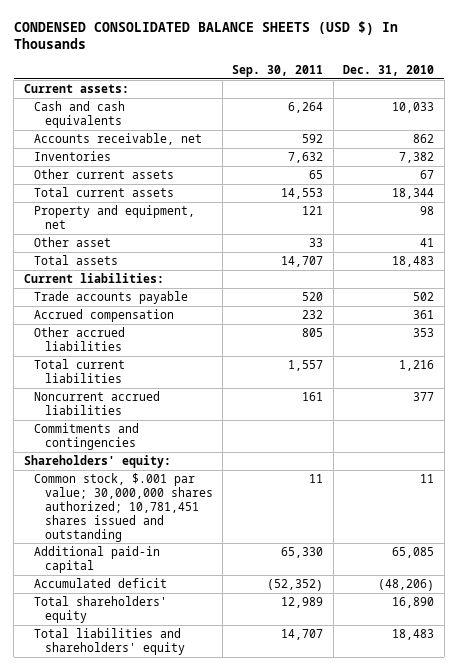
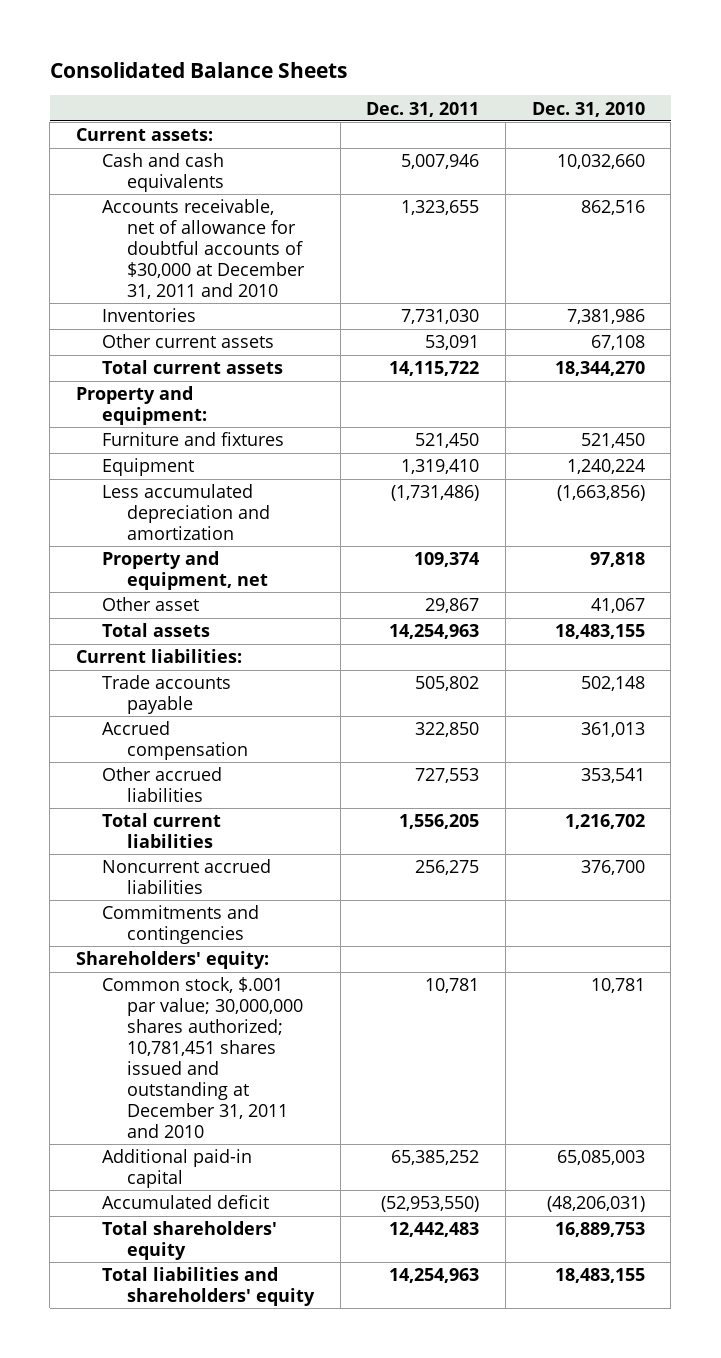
- CONDENSED CONSOLIDATED BALANCE SHEETS (USD $) In Thousands
+ Consolidated Balance Sheets
- | Sep. 30, 2011 | Dec. 31, 2010
+ | Dec. 31, 2011 | Dec. 31, 2010
- Cash and cash equivalents | 6,264 | 10,033
- Accounts receivable, net | 592 | 862
- Inventories | 7,632 | 7,382
- Other current assets | 65 | 67
- Total current assets | 14,553 | 18,344
- Property and equipment, net | 121 | 98
- Other asset | 33 | 41
- Total assets | 14,707 | 18,483
+ Cash and cash equivalents | 5,007,946 | 10,032,660
+ Accounts receivable, net of allowance for doubtful accounts of $30,000 at December 31, 2011 and 2010 | 1,323,655 | 862,516
+ Inventories | 7,731,030 | 7,381,986
+ Other current assets | 53,091 | 67,108
+ Total current assets | 14,115,722 | 18,344,270
+ Property and equipment:
+ Furniture and fixtures | 521,450 | 521,450
+ Equipment | 1,319,410 | 1,240,224
+ Less accumulated depreciation and amortization | (1,731,486) | (1,663,856)
+ Property and equipment, net | 109,374 | 97,818
+ Other asset | 29,867 | 41,067
+ Total assets | 14,254,963 | 18,483,155
- Trade accounts payable | 520 | 502
- Accrued compensation | 232 | 361
- Other accrued liabilities | 805 | 353
- Total current liabilities | 1,557 | 1,216
- Noncurrent accrued liabilities | 161 | 377
+ Trade accounts payable | 505,802 | 502,148
+ Accrued compensation | 322,850 | 361,013
+ Other accrued liabilities | 727,553 | 353,541
+ Total current liabilities | 1,556,205 | 1,216,702
+ Noncurrent accrued liabilities | 256,275 | 376,700
- Common stock, $.001 par value; 30,000,000 shares authorized; 10,781,451 shares issued and outstanding | 11 | 11
- Additional paid-in capital | 65,330 | 65,085
- Accumulated deficit | (52,352) | (48,206)
- Total shareholders' equity | 12,989 | 16,890
- Total liabilities and shareholders' equity | 14,707 | 18,483
+ Common stock, $.001 par value; 30,000,000 shares authorized; 10,781,451 shares issued and outstanding at December 31, 2011 and 2010 | 10,781 | 10,781
+ Additional paid-in capital | 65,385,252 | 65,085,003
+ Accumulated deficit | (52,953,550) | (48,206,031)
+ Total shareholders' equity | 12,442,483 | 16,889,753
+ Total liabilities and shareholders' equity | 14,254,963 | 18,483,155

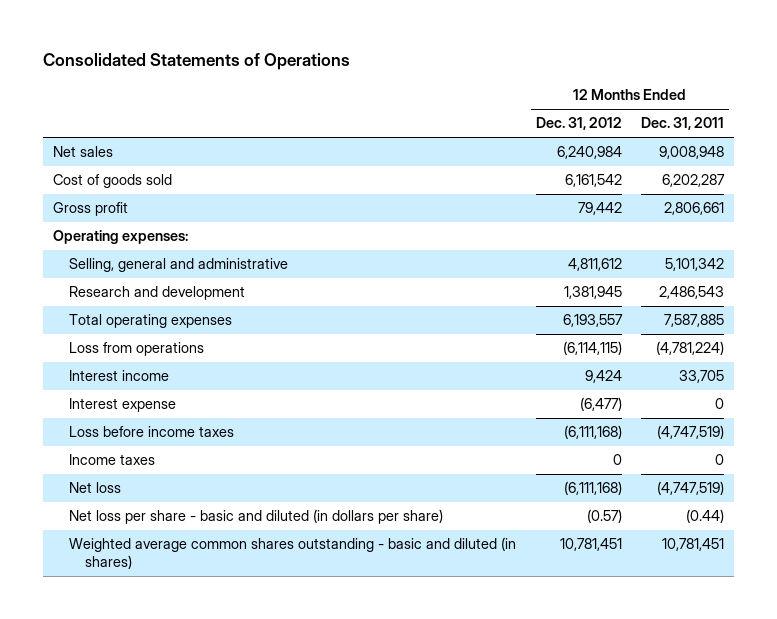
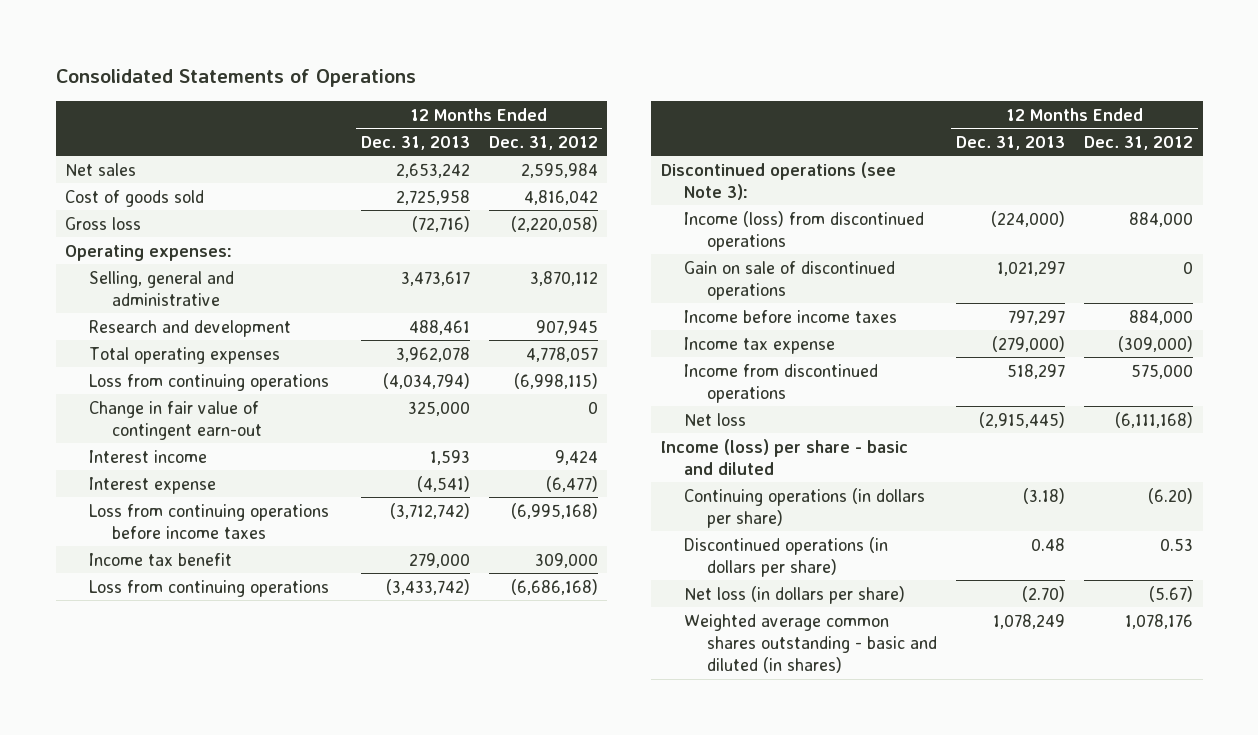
- | 12 Months Ended Dec. 31, 2012 | 12 Months Ended Dec. 31, 2011
+ | 12 Months Ended Dec. 31, 2013 | 12 Months Ended Dec. 31, 2012
- Net sales | 6,240,984 | 9,008,948
- Cost of goods sold | 6,161,542 | 6,202,287
- Gross profit | 79,442 | 2,806,661
+ Net sales | 2,653,242 | 2,595,984
+ Cost of goods sold | 2,725,958 | 4,816,042
+ Gross loss | (72,716) | (2,220,058)
- Selling, general and administrative | 4,811,612 | 5,101,342
- Research and development | 1,381,945 | 2,486,543
- Total operating expenses | 6,193,557 | 7,587,885
- Loss from operations | (6,114,115) | (4,781,224)
+ Selling, general and administrative | 3,473,617 | 3,870,112
+ Research and development | 488,461 | 907,945
+ Total operating expenses | 3,962,078 | 4,778,057
+ Loss from continuing operations | (4,034,794) | (6,998,115)
+ Change in fair value of contingent earn-out | 325,000 | 0
- Loss before income taxes | (6,111,168) | (4,747,519)
- Income taxes | 0 | 0
+ Loss from continuing operations before income taxes | (3,712,742) | (6,995,168)
+ Income tax benefit | 279,000 | 309,000
+ Loss from continuing operations | (3,433,742) | (6,686,168)
+ Discontinued operations (see Note 3):
+ Income (loss) from discontinued operations | (224,000) | 884,000
+ Gain on sale of discontinued operations | 1,021,297 | 0
+ Income before income taxes | 797,297 | 884,000
+ Income tax expense | (279,000) | (309,000)
+ Income from discontinued operations | 518,297 | 575,000
- Net loss per share - basic and diluted (in dollars per share) | (0.57) | (0.44)
- Weighted average common shares outstanding - basic and diluted (in shares) | 10,781,451 | 10,781,451
+ Income (loss) per share - basic and diluted
+ Continuing operations (in dollars per share) | (3.18) | (6.20)
+ Discontinued operations (in dollars per share) | 0.48 | 0.53
+ Net loss (in dollars per share) | (2.70) | (5.67)
+ Weighted average common shares outstanding - basic and diluted (in shares) | 1,078,249 | 1,078,176

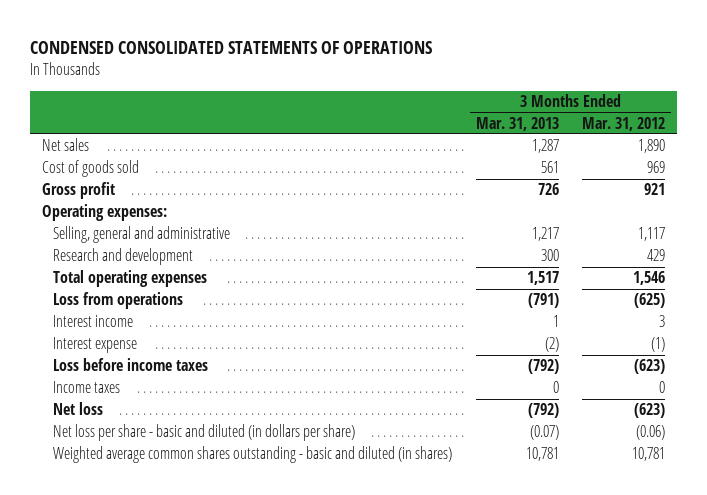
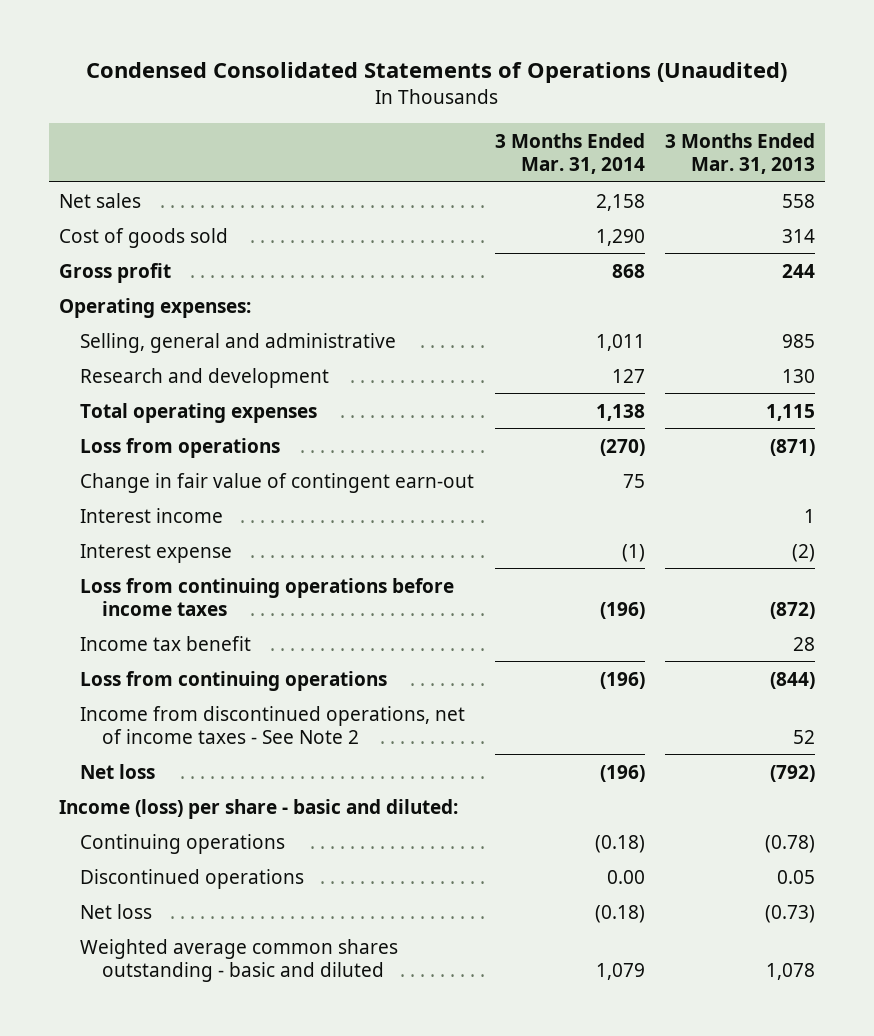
- CONDENSED CONSOLIDATED STATEMENTS OF OPERATIONS
+ Condensed Consolidated Statements of Operations (Unaudited)
- | 3 Months Ended Mar. 31, 2013 | 3 Months Ended Mar. 31, 2012
+ | 3 Months Ended Mar. 31, 2014 | 3 Months Ended Mar. 31, 2013
- Net sales | 1,287 | 1,890
- Cost of goods sold | 561 | 969
- Gross profit | 726 | 921
+ Net sales | 2,158 | 558
+ Cost of goods sold | 1,290 | 314
+ Gross profit | 868 | 244
- Selling, general and administrative | 1,217 | 1,117
- Research and development | 300 | 429
- Total operating expenses | 1,517 | 1,546
- Loss from operations | (791) | (625)
+ Selling, general and administrative | 1,011 | 985
+ Research and development | 127 | 130
+ Total operating expenses | 1,138 | 1,115
+ Loss from operations | (270) | (871)
+ Change in fair value of contingent earn-out | 75 |
- Loss before income taxes | (792) | (623)
- Income taxes | 0 | 0
+ Loss from continuing operations before income taxes | (196) | (872)
+ Income tax benefit | | 28
+ Loss from continuing operations | (196) | (844)
+ Income from discontinued operations, net of income taxes - See Note 2 | | 52
- Net loss per share - basic and diluted (in dollars per share) | (0.07) | (0.06)
- Weighted average common shares outstanding - basic and diluted (in shares) | 10,781 | 10,781
+ Income (loss) per share - basic and diluted:
+ Continuing operations | (0.18) | (0.78)
+ Discontinued operations | 0.00 | 0.05
+ Net loss | (0.18) | (0.73)
+ Weighted average common shares outstanding - basic and diluted | 1,079 | 1,078

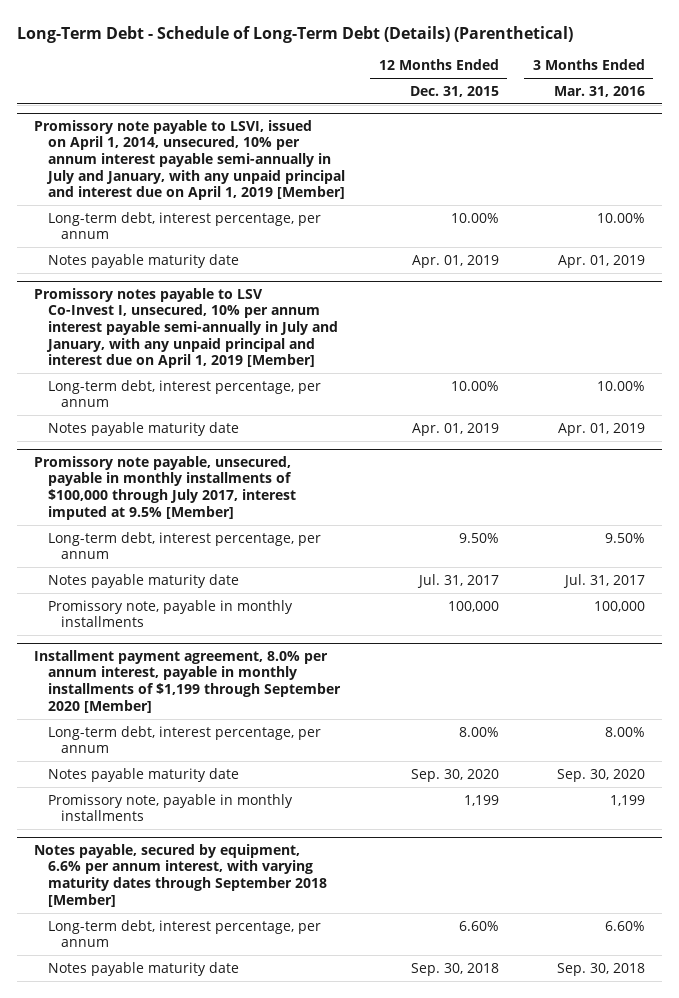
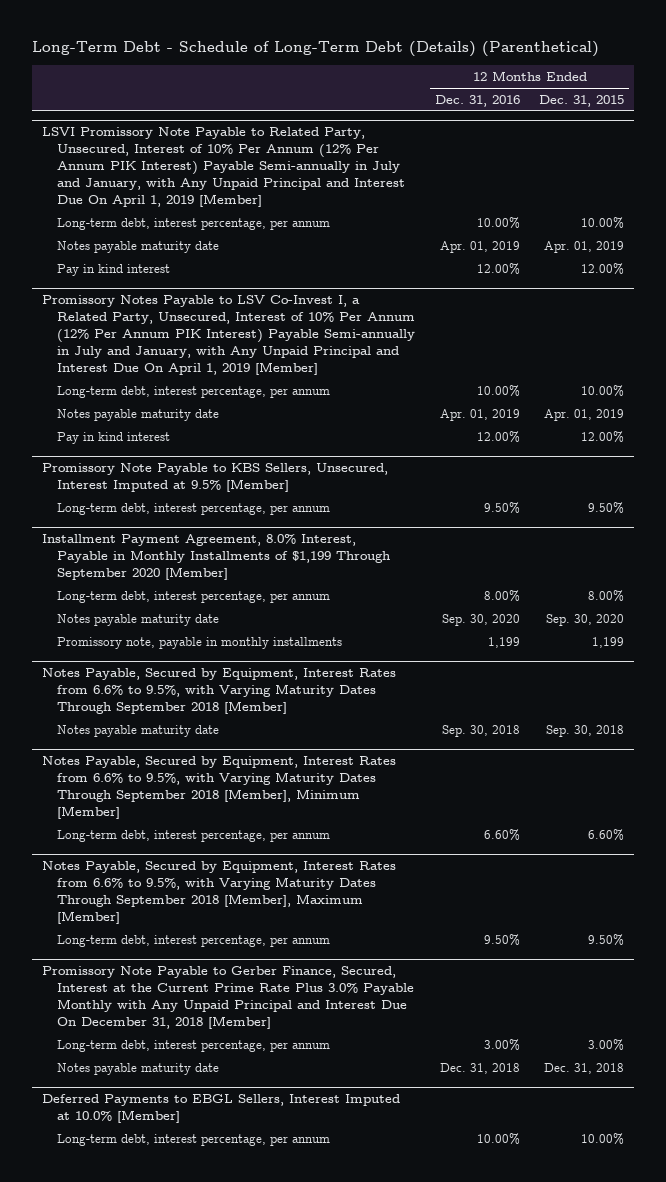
- | 12 Months Ended Dec. 31, 2015 | 3 Months Ended Mar. 31, 2016
+ | 12 Months Ended Dec. 31, 2016 | 12 Months Ended Dec. 31, 2015
- Promissory note payable to LSVI, issued on April 1, 2014, unsecured, 10% per annum interest payable semi-annually in July and January, with any unpaid principal and interest due on April 1, 2019 [Member]
+ LSVI Promissory Note Payable to Related Party, Unsecured, Interest of 10% Per Annum (12% Per Annum PIK Interest) Payable Semi-annually in July and January, with Any Unpaid Principal and Interest Due On April 1, 2019 [Member]
- Promissory notes payable to LSV Co-Invest I, unsecured, 10% per annum interest payable semi-annually in July and January, with any unpaid principal and interest due on April 1, 2019 [Member]
+ Pay in kind interest | 12.00% | 12.00%
+ Promissory Notes Payable to LSV Co-Invest I, a Related Party, Unsecured, Interest of 10% Per Annum (12% Per Annum PIK Interest) Payable Semi-annually in July and January, with Any Unpaid Principal and Interest Due On April 1, 2019 [Member]
- Promissory note payable, unsecured, payable in monthly installments of $100,000 through July 2017, interest imputed at 9.5% [Member]
+ Pay in kind interest | 12.00% | 12.00%
+ Promissory Note Payable to KBS Sellers, Unsecured, Interest Imputed at 9.5% [Member]
- Notes payable maturity date | Jul. 31, 2017 | Jul. 31, 2017
- Promissory note, payable in monthly installments | 100,000 | 100,000
- Installment payment agreement, 8.0% per annum interest, payable in monthly installments of $1,199 through September 2020 [Member]
+ Installment Payment Agreement, 8.0% Interest, Payable in Monthly Installments of $1,199 Through September 2020 [Member]
- Notes payable, secured by equipment, 6.6% per annum interest, with varying maturity dates through September 2018 [Member]
- Long-term debt, interest percentage, per annum | 6.60% | 6.60%
+ Notes Payable, Secured by Equipment, Interest Rates from 6.6% to 9.5%, with Varying Maturity Dates Through September 2018 [Member]
+ Notes Payable, Secured by Equipment, Interest Rates from 6.6% to 9.5%, with Varying Maturity Dates Through September 2018 [Member], Minimum [Member]
+ Long-term debt, interest percentage, per annum | 6.60% | 6.60%
+ Notes Payable, Secured by Equipment, Interest Rates from 6.6% to 9.5%, with Varying Maturity Dates Through September 2018 [Member], Maximum [Member]
+ Long-term debt, interest percentage, per annum | 9.50% | 9.50%
+ Promissory Note Payable to Gerber Finance, Secured, Interest at the Current Prime Rate Plus 3.0% Payable Monthly with Any Unpaid Principal and Interest Due On December 31, 2018 [Member]
+ Long-term debt, interest percentage, per annum | 3.00% | 3.00%
+ Notes payable maturity date | Dec. 31, 2018 | Dec. 31, 2018
+ Deferred Payments to EBGL Sellers, Interest Imputed at 10.0% [Member]
+ Long-term debt, interest percentage, per annum | 10.00% | 10.00%

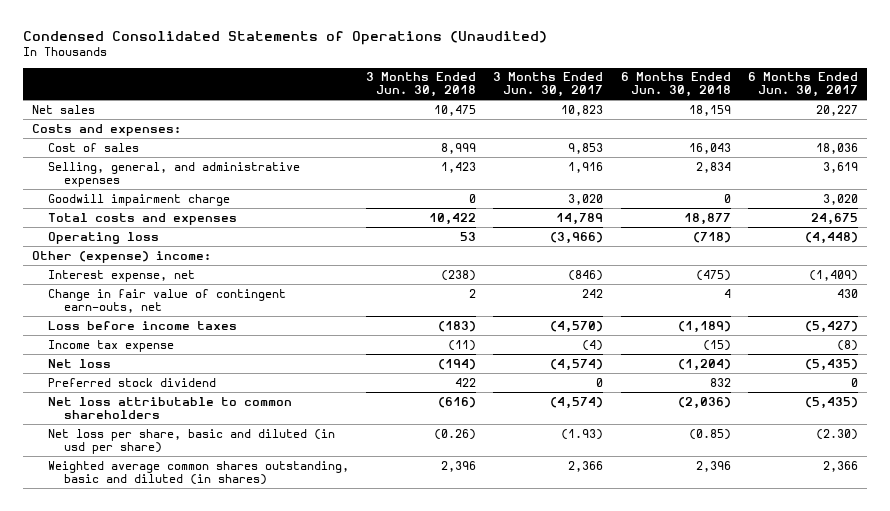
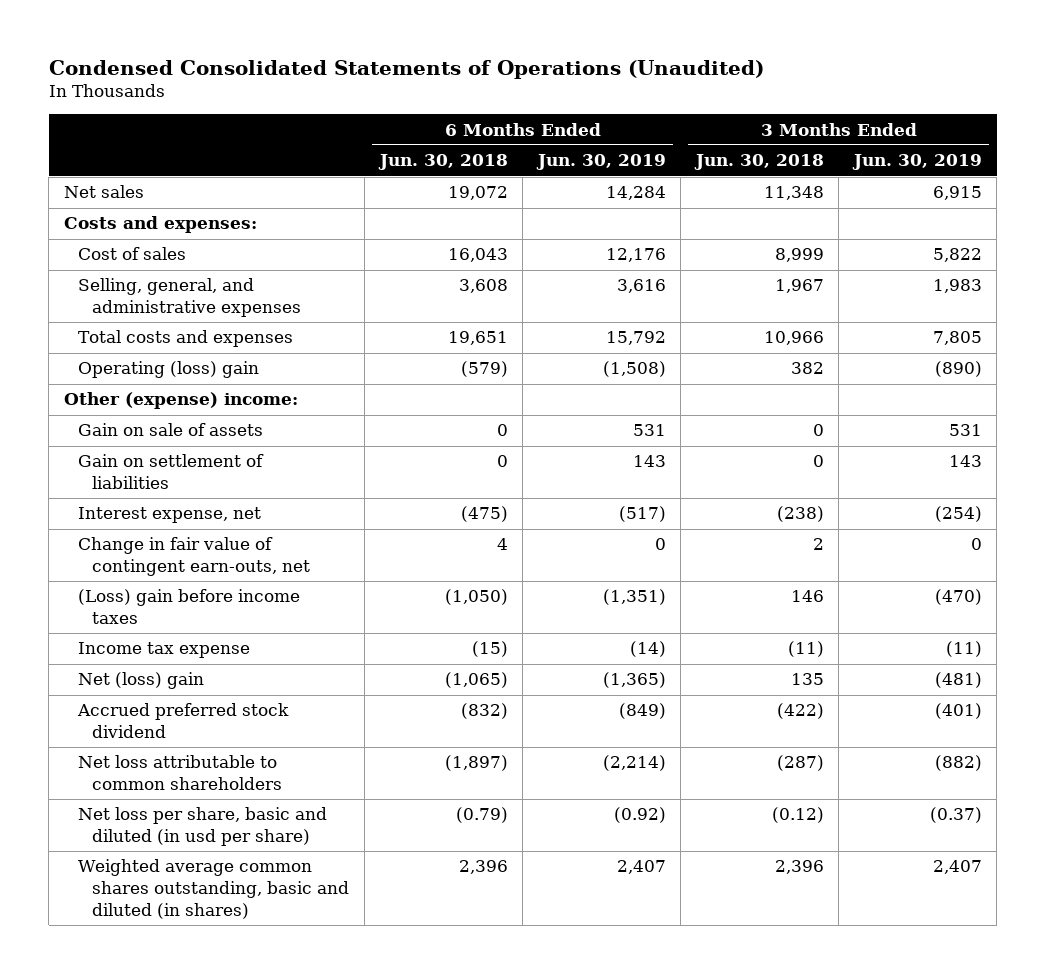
- | 3 Months Ended Jun. 30, 2018 | 3 Months Ended Jun. 30, 2017 | 6 Months Ended Jun. 30, 2018 | 6 Months Ended Jun. 30, 2017
+ | 6 Months Ended Jun. 30, 2018 | 6 Months Ended Jun. 30, 2019 | 3 Months Ended Jun. 30, 2018 | 3 Months Ended Jun. 30, 2019
- Net sales | 10,475 | 10,823 | 18,159 | 20,227
+ Net sales | 19,072 | 14,284 | 11,348 | 6,915
- Selling, general, and administrative expenses | 1,423 | 1,916 | 2,834 | 3,619
- Goodwill impairment charge | 0 | 3,020 | 0 | 3,020
- Total costs and expenses | 10,422 | 14,789 | 18,877 | 24,675
- Operating loss | 53 | (3,966) | (718) | (4,448)
+ Selling, general, and administrative expenses | 3,608 | 3,616 | 1,967 | 1,983
+ Total costs and expenses | 19,651 | 15,792 | 10,966 | 7,805
+ Operating (loss) gain | (579) | (1,508) | 382 | (890)
+ Gain on sale of assets | 0 | 531 | 0 | 531
+ Gain on settlement of liabilities | 0 | 143 | 0 | 143
- Loss before income taxes | (183) | (4,570) | (1,189) | (5,427)
+ (Loss) gain before income taxes | (1,050) | (1,351) | 146 | (470)
- Net loss | (194) | (4,574) | (1,204) | (5,435)
- Preferred stock dividend | 422 | 0 | 832 | 0
- Net loss attributable to common shareholders | (616) | (4,574) | (2,036) | (5,435)
- Net loss per share, basic and diluted (in usd per share) | (0.26) | (1.93) | (0.85) | (2.30)
+ Net (loss) gain | (1,065) | (1,365) | 135 | (481)
+ Accrued preferred stock dividend | (832) | (849) | (422) | (401)
+ Net loss attributable to common shareholders | (1,897) | (2,214) | (287) | (882)
+ Net loss per share, basic and diluted (in usd per share) | (0.79) | (0.92) | (0.12) | (0.37)

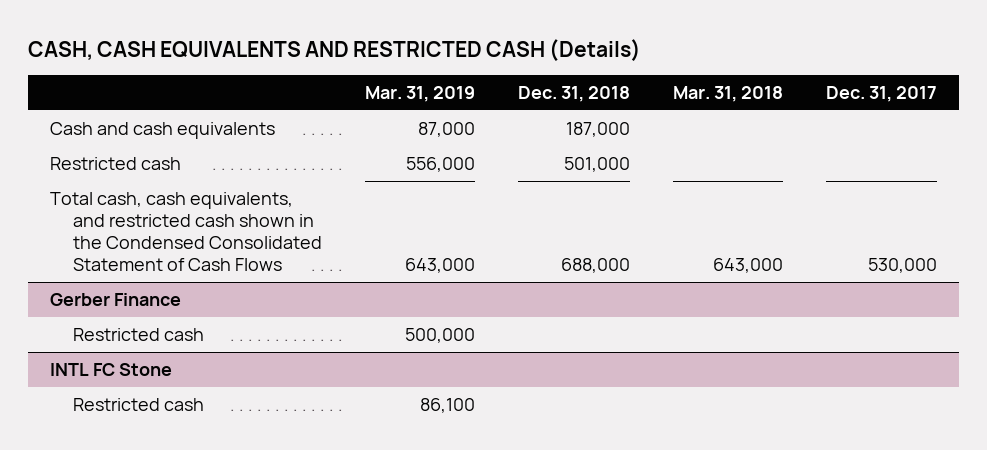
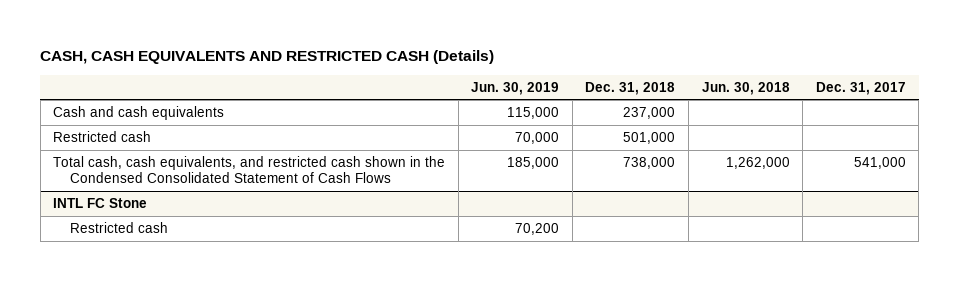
- | Mar. 31, 2019 | Dec. 31, 2018 | Mar. 31, 2018 | Dec. 31, 2017
+ | Jun. 30, 2019 | Dec. 31, 2018 | Jun. 30, 2018 | Dec. 31, 2017
- Cash and cash equivalents | 87,000 | 187,000 | |
+ Cash and cash equivalents | 115,000 | 237,000 | |
- Total cash, cash equivalents, and restricted cash shown in the Condensed Consolidated Statement of Cash Flows | 643,000 | 688,000 | 643,000 | 530,000
- Gerber Finance
- Restricted cash | 500,000 | | |
+ Total cash, cash equivalents, and restricted cash shown in the Condensed Consolidated Statement of Cash Flows | 185,000 | 738,000 | 1,262,000 | 541,000

